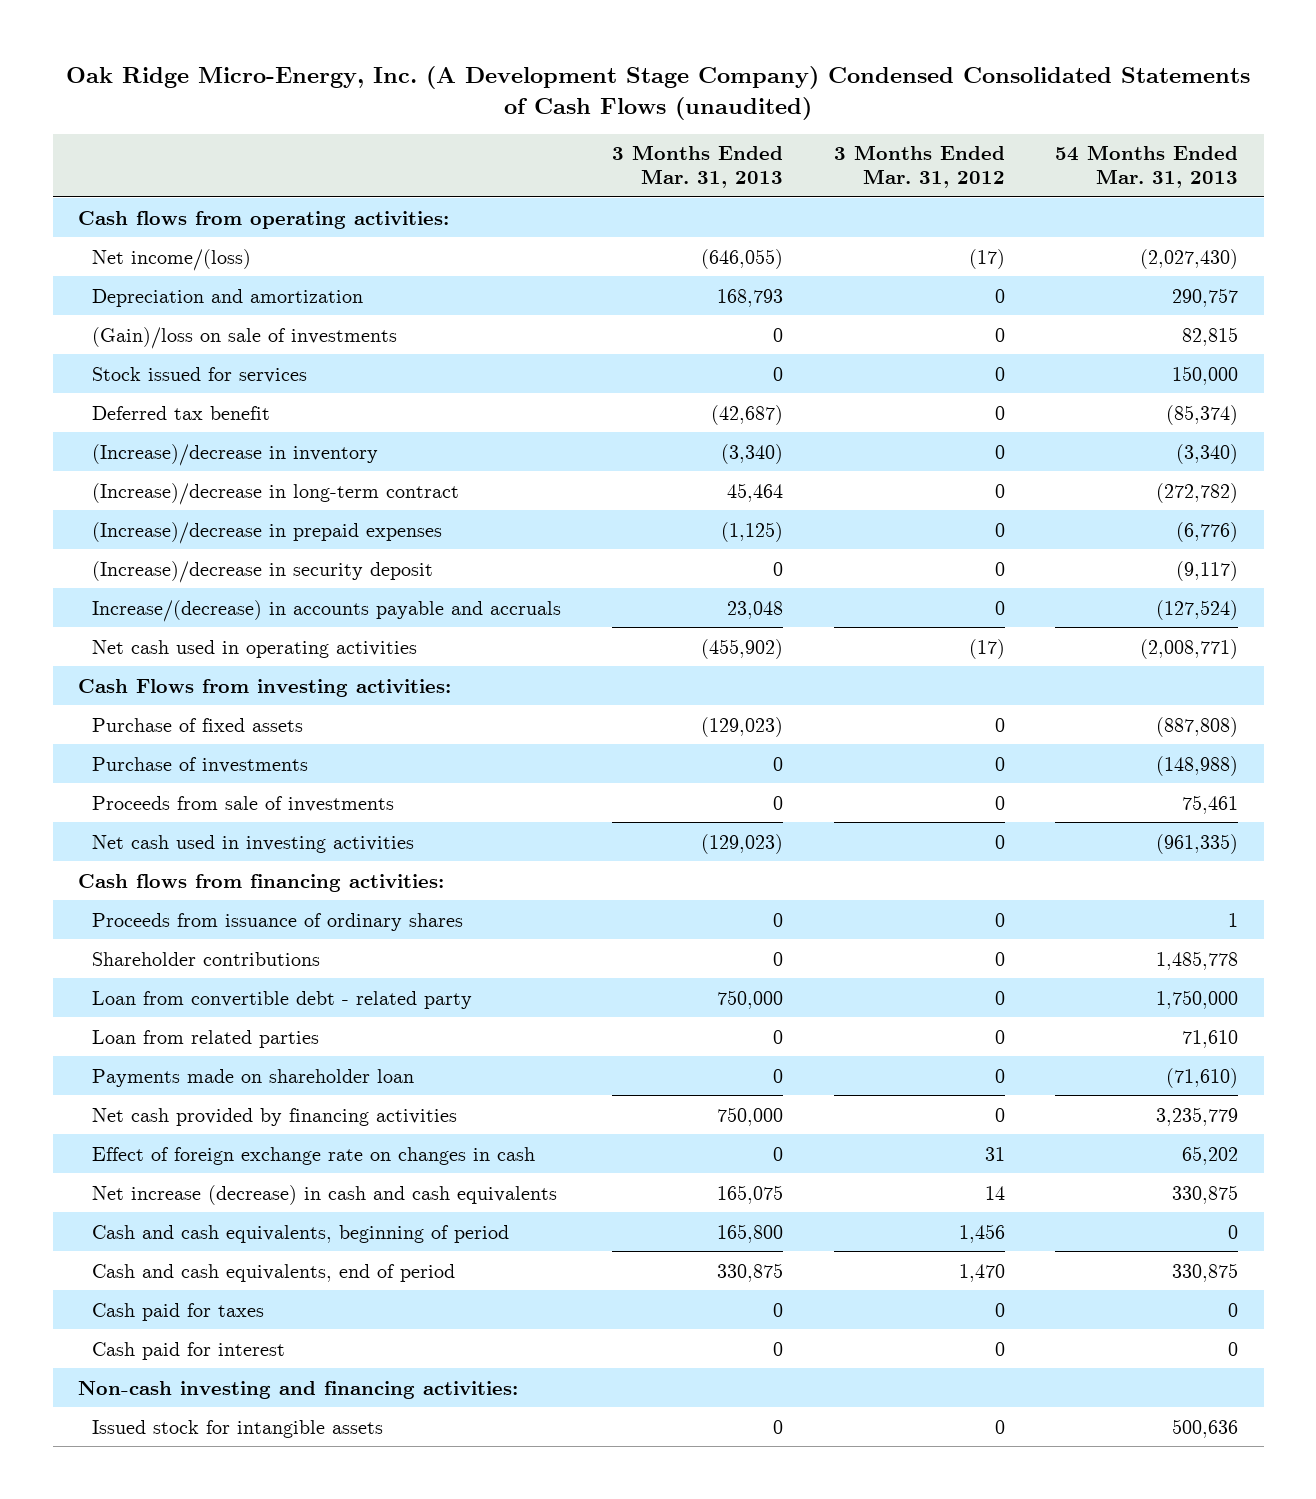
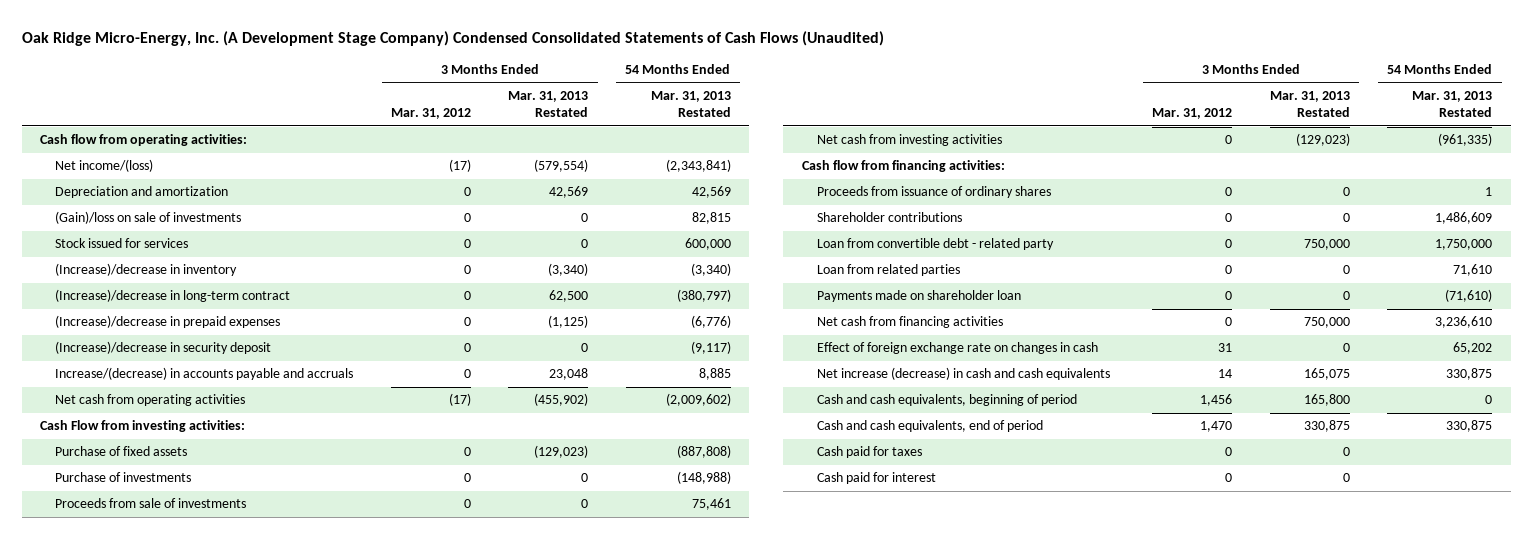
- Oak Ridge Micro-Energy, Inc. (A Development Stage Company) Condensed Consolidated Statements of Cash Flows (unaudited)
+ Oak Ridge Micro-Energy, Inc. (A Development Stage Company) Condensed Consolidated Statements of Cash Flows (Unaudited)
- | 3 Months Ended Mar. 31, 2013 | 3 Months Ended Mar. 31, 2012 | 54 Months Ended Mar. 31, 2013
+ | 3 Months Ended Mar. 31, 2012 | 3 Months Ended Mar. 31, 2013 Restated | 54 Months Ended Mar. 31, 2013 Restated
- Cash flows from operating activities:
+ Cash flow from operating activities:
- Deferred tax benefit | (42,687) | 0 | (85,374)
- Net cash used in operating activities | (455,902) | (17) | (2,008,771)
- Cash Flows from investing activities:
+ Net cash from operating activities | (17) | (455,902) | (2,009,602)
+ Cash Flow from investing activities:
- Net cash used in investing activities | (129,023) | 0 | (961,335)
- Cash flows from financing activities:
+ Net cash from investing activities | 0 | (129,023) | (961,335)
+ Cash flow from financing activities:
- Net cash provided by financing activities | 750,000 | 0 | 3,235,779
+ Net cash from financing activities | 0 | 750,000 | 3,236,610
- Non-cash investing and financing activities:
- Issued stock for intangible assets | 0 | 0 | 500,636

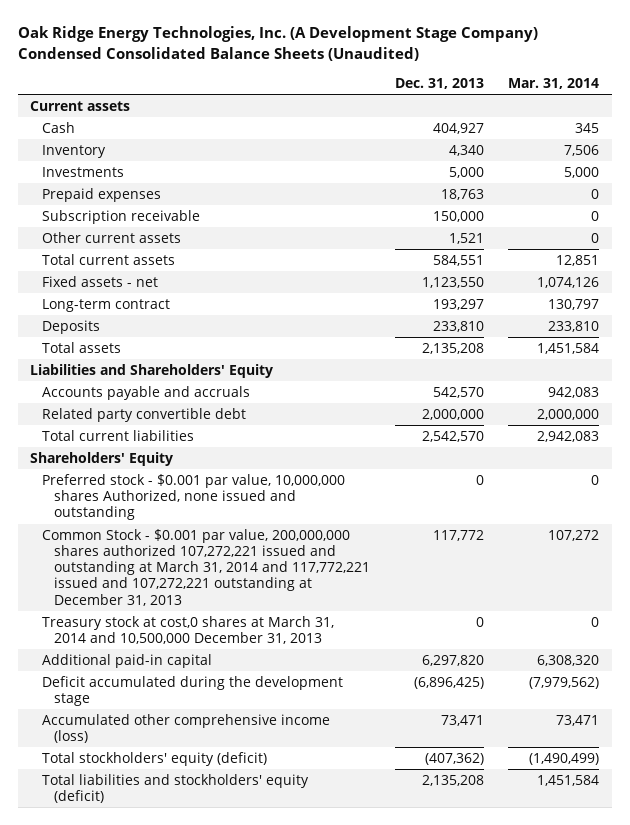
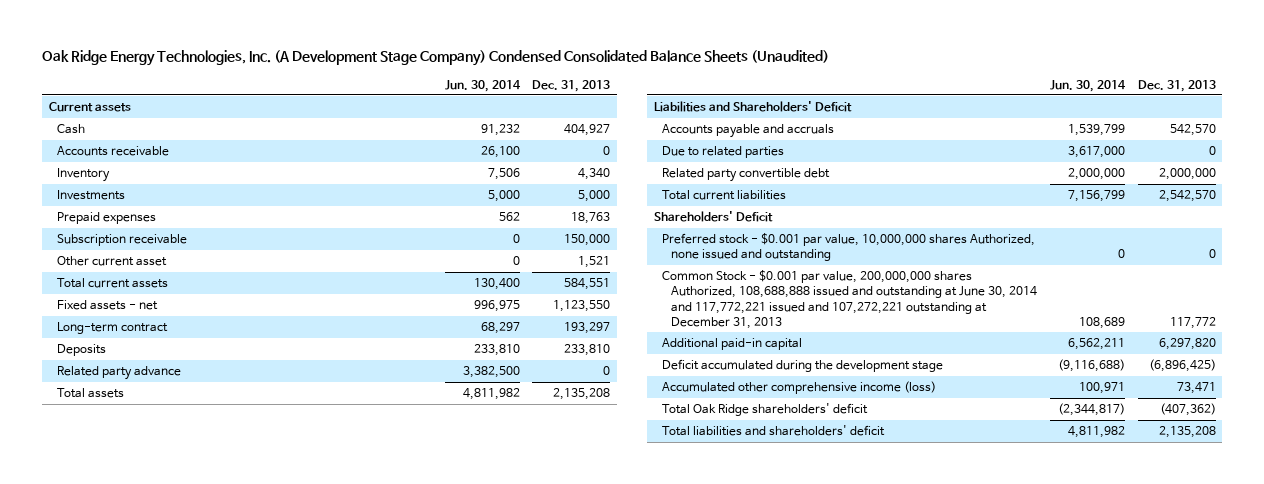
- | Dec. 31, 2013 | Mar. 31, 2014
+ | Jun. 30, 2014 | Dec. 31, 2013
+ Accounts receivable | 26,100 | 0
- Other current assets | 1,521 | 0
+ Other current asset | 0 | 1,521
+ Related party advance | 3,382,500 | 0
- Liabilities and Shareholders' Equity
+ Liabilities and Shareholders' Deficit
+ Due to related parties | 3,617,000 | 0
- Shareholders' Equity
+ Shareholders' Deficit
- Common Stock - $0.001 par value, 200,000,000 shares authorized 107,272,221 issued and outstanding at March 31, 2014 and 117,772,221 issued and 107,272,221 outstanding at December 31, 2013 | 117,772 | 107,272
- Treasury stock at cost,0 shares at March 31, 2014 and 10,500,000 December 31, 2013 | 0 | 0
+ Common Stock - $0.001 par value, 200,000,000 shares Authorized, 108,688,888 issued and outstanding at June 30, 2014 and 117,772,221 issued and 107,272,221 outstanding at December 31, 2013 | 108,689 | 117,772
- Total stockholders' equity (deficit) | (407,362) | (1,490,499)
- Total liabilities and stockholders' equity (deficit) | 2,135,208 | 1,451,584
+ Total Oak Ridge shareholders' deficit | (2,344,817) | (407,362)
+ Total liabilities and shareholders' deficit | 4,811,982 | 2,135,208

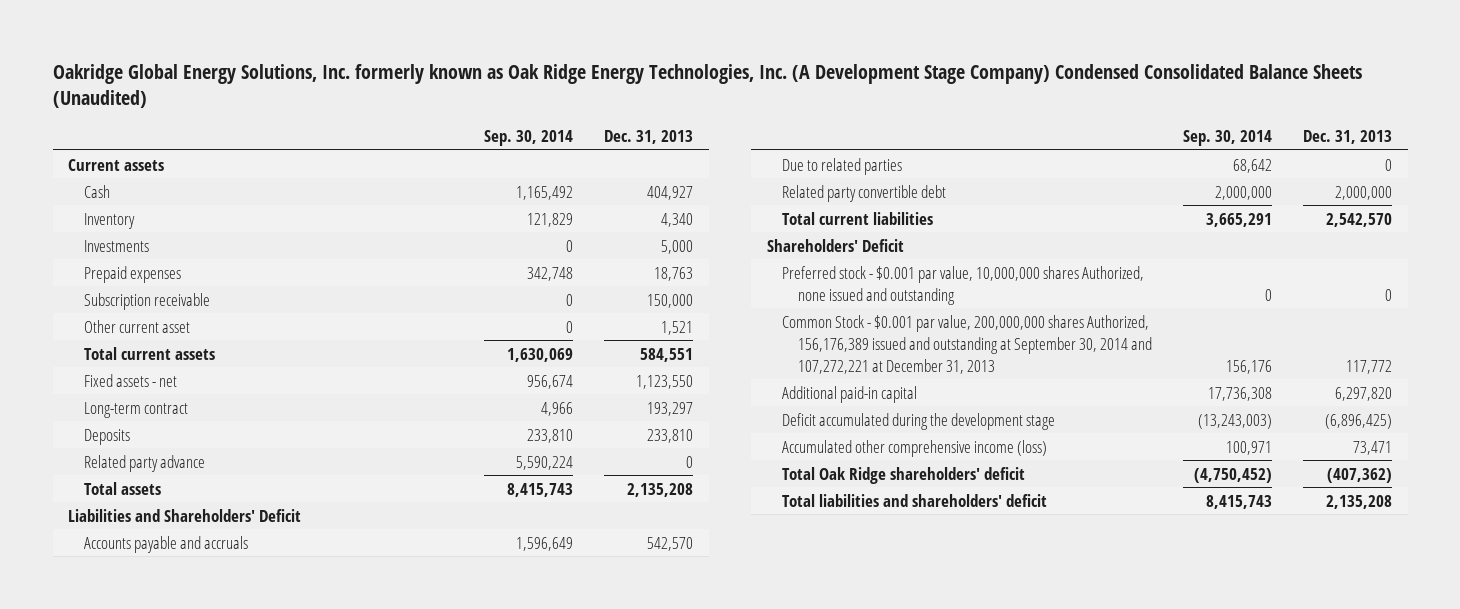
- Oak Ridge Energy Technologies, Inc. (A Development Stage Company) Condensed Consolidated Balance Sheets (Unaudited)
+ Oakridge Global Energy Solutions, Inc. formerly known as Oak Ridge Energy Technologies, Inc. (A Development Stage Company) Condensed Consolidated Balance Sheets (Unaudited)
- | Jun. 30, 2014 | Dec. 31, 2013
+ | Sep. 30, 2014 | Dec. 31, 2013
- Accounts receivable | 26,100 | 0
- Common Stock - $0.001 par value, 200,000,000 shares Authorized, 108,688,888 issued and outstanding at June 30, 2014 and 117,772,221 issued and 107,272,221 outstanding at December 31, 2013 | 108,689 | 117,772
+ Common Stock - $0.001 par value, 200,000,000 shares Authorized, 156,176,389 issued and outstanding at September 30, 2014 and 107,272,221 at December 31, 2013 | 156,176 | 117,772

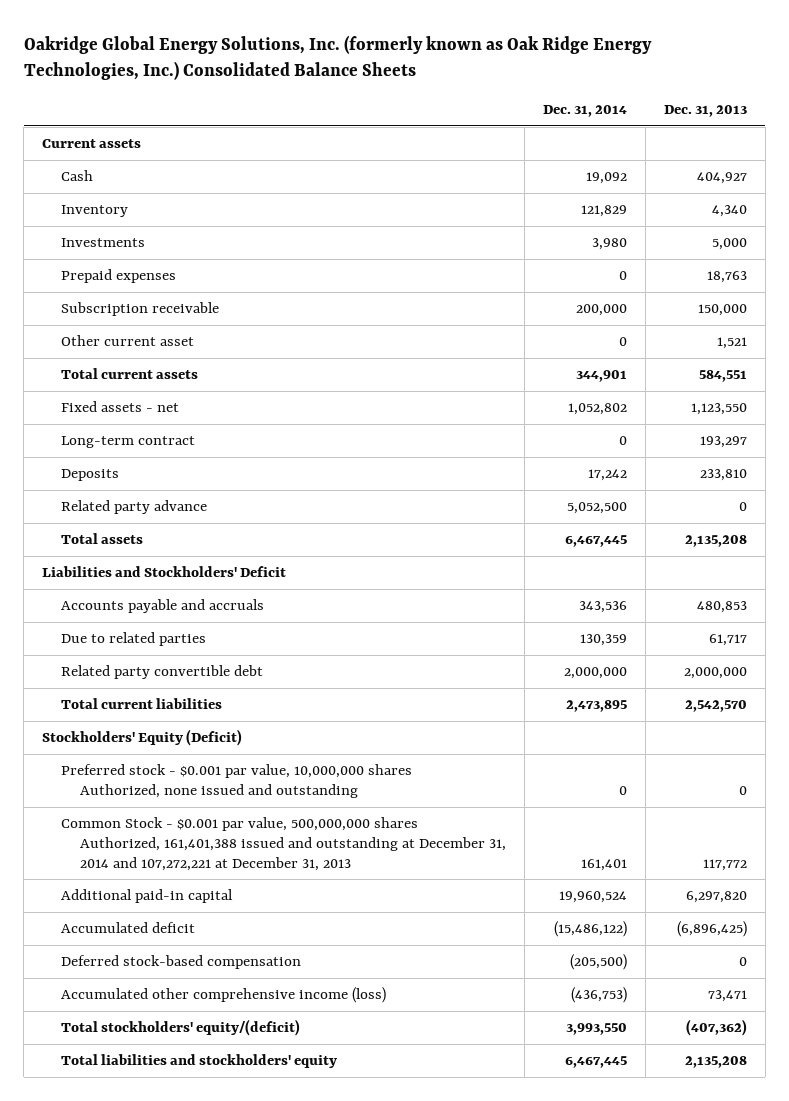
- Oakridge Global Energy Solutions, Inc. formerly known as Oak Ridge Energy Technologies, Inc. (A Development Stage Company) Condensed Consolidated Balance Sheets (Unaudited)
+ Oakridge Global Energy Solutions, Inc. (formerly known as Oak Ridge Energy Technologies, Inc.) Consolidated Balance Sheets
- | Sep. 30, 2014 | Dec. 31, 2013
+ | Dec. 31, 2014 | Dec. 31, 2013
- Liabilities and Shareholders' Deficit
- Accounts payable and accruals | 1,596,649 | 542,570
- Due to related parties | 68,642 | 0
+ Liabilities and Stockholders' Deficit
+ Accounts payable and accruals | 343,536 | 480,853
+ Due to related parties | 130,359 | 61,717
- Shareholders' Deficit
+ Stockholders' Equity (Deficit)
- Common Stock - $0.001 par value, 200,000,000 shares Authorized, 156,176,389 issued and outstanding at September 30, 2014 and 107,272,221 at December 31, 2013 | 156,176 | 117,772
+ Common Stock - $0.001 par value, 500,000,000 shares Authorized, 161,401,388 issued and outstanding at December 31, 2014 and 107,272,221 at December 31, 2013 | 161,401 | 117,772
- Deficit accumulated during the development stage | (13,243,003) | (6,896,425)
+ Accumulated deficit | (15,486,122) | (6,896,425)
+ Deferred stock-based compensation | (205,500) | 0
- Total Oak Ridge shareholders' deficit | (4,750,452) | (407,362)
- Total liabilities and shareholders' deficit | 8,415,743 | 2,135,208
+ Total stockholders' equity/(deficit) | 3,993,550 | (407,362)
+ Total liabilities and stockholders' equity | 6,467,445 | 2,135,208

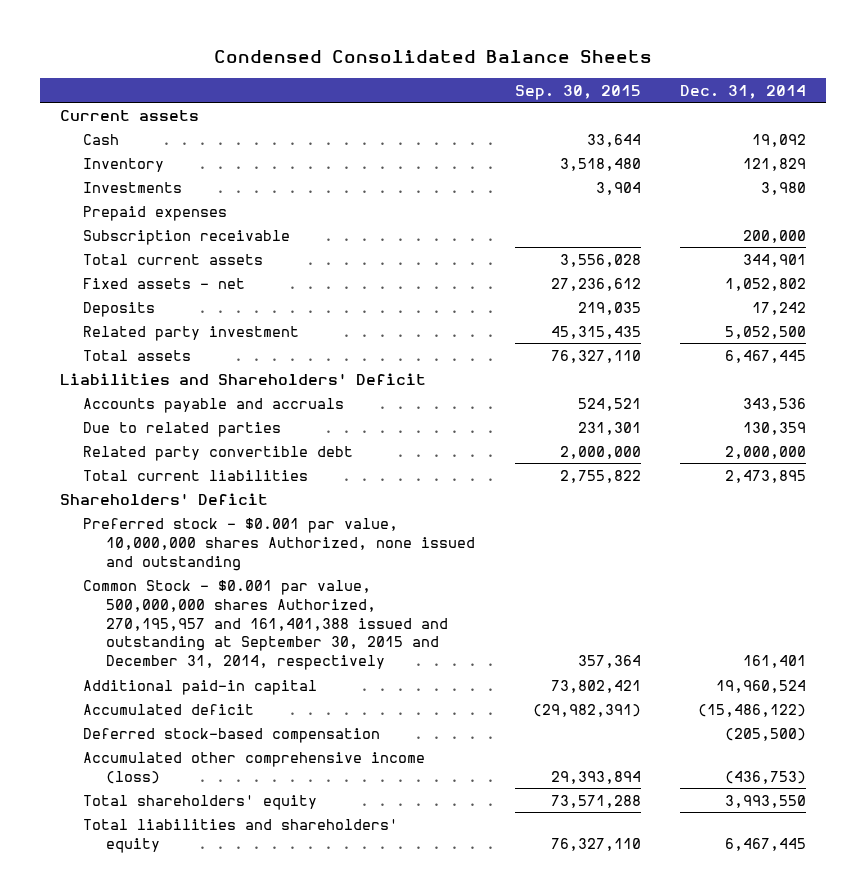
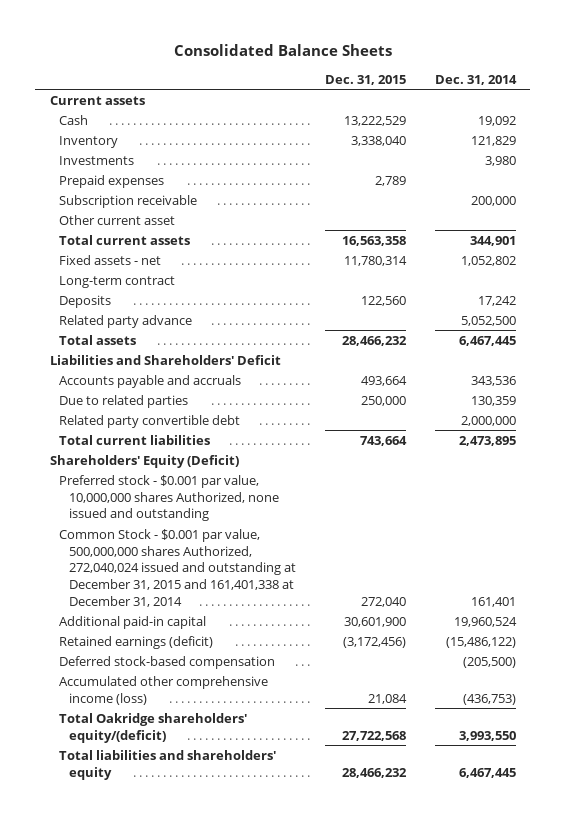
- Condensed Consolidated Balance Sheets
+ Consolidated Balance Sheets
- | Sep. 30, 2015 | Dec. 31, 2014
+ | Dec. 31, 2015 | Dec. 31, 2014
+ Other current asset
+ Long-term contract
- Related party investment | 45,315,435 | 5,052,500
+ Related party advance | | 5,052,500
- Shareholders' Deficit
+ Shareholders' Equity (Deficit)
- Common Stock - $0.001 par value, 500,000,000 shares Authorized, 270,195,957 and 161,401,388 issued and outstanding at September 30, 2015 and December 31, 2014, respectively | 357,364 | 161,401
+ Common Stock - $0.001 par value, 500,000,000 shares Authorized, 272,040,024 issued and outstanding at December 31, 2015 and 161,401,338 at December 31, 2014 | 272,040 | 161,401
- Accumulated deficit | (29,982,391) | (15,486,122)
+ Retained earnings (deficit) | (3,172,456) | (15,486,122)
- Total shareholders' equity | 73,571,288 | 3,993,550
+ Total Oakridge shareholders' equity/(deficit) | 27,722,568 | 3,993,550

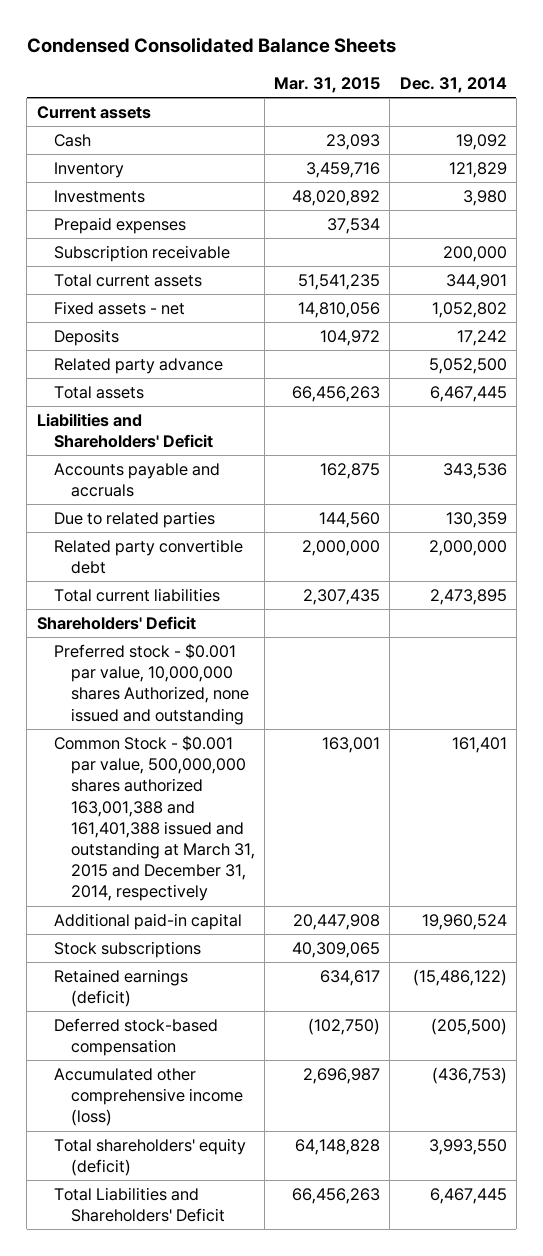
- Consolidated Balance Sheets
+ Condensed Consolidated Balance Sheets
- | Dec. 31, 2015 | Dec. 31, 2014
+ | Mar. 31, 2015 | Dec. 31, 2014
- Other current asset
- Long-term contract
- Shareholders' Equity (Deficit)
+ Shareholders' Deficit
- Common Stock - $0.001 par value, 500,000,000 shares Authorized, 272,040,024 issued and outstanding at December 31, 2015 and 161,401,338 at December 31, 2014 | 272,040 | 161,401
+ Common Stock - $0.001 par value, 500,000,000 shares authorized 163,001,388 and 161,401,388 issued and outstanding at March 31, 2015 and December 31, 2014, respectively | 163,001 | 161,401
+ Stock subscriptions | 40,309,065 |
- Total Oakridge shareholders' equity/(deficit) | 27,722,568 | 3,993,550
- Total liabilities and shareholders' equity | 28,466,232 | 6,467,445
+ Total shareholders' equity (deficit) | 64,148,828 | 3,993,550
+ Total Liabilities and Shareholders' Deficit | 66,456,263 | 6,467,445

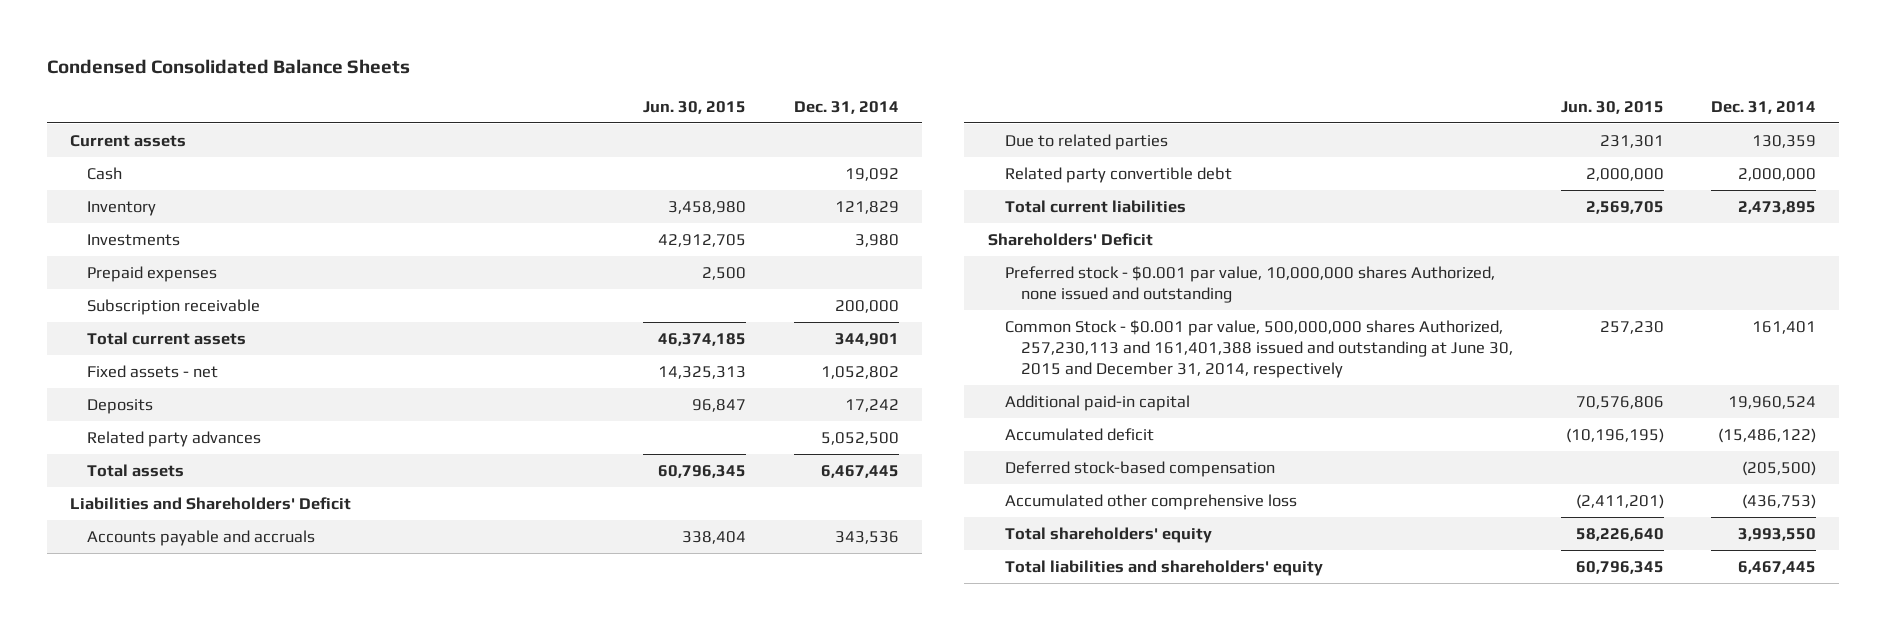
- | Mar. 31, 2015 | Dec. 31, 2014
+ | Jun. 30, 2015 | Dec. 31, 2014
- Related party advance | | 5,052,500
+ Related party advances | | 5,052,500
- Common Stock - $0.001 par value, 500,000,000 shares authorized 163,001,388 and 161,401,388 issued and outstanding at March 31, 2015 and December 31, 2014, respectively | 163,001 | 161,401
+ Common Stock - $0.001 par value, 500,000,000 shares Authorized, 257,230,113 and 161,401,388 issued and outstanding at June 30, 2015 and December 31, 2014, respectively | 257,230 | 161,401
- Stock subscriptions | 40,309,065 |
- Retained earnings (deficit) | 634,617 | (15,486,122)
+ Accumulated deficit | (10,196,195) | (15,486,122)
- Accumulated other comprehensive income (loss) | 2,696,987 | (436,753)
- Total shareholders' equity (deficit) | 64,148,828 | 3,993,550
- Total Liabilities and Shareholders' Deficit | 66,456,263 | 6,467,445
+ Accumulated other comprehensive loss | (2,411,201) | (436,753)
+ Total shareholders' equity | 58,226,640 | 3,993,550
+ Total liabilities and shareholders' equity | 60,796,345 | 6,467,445

